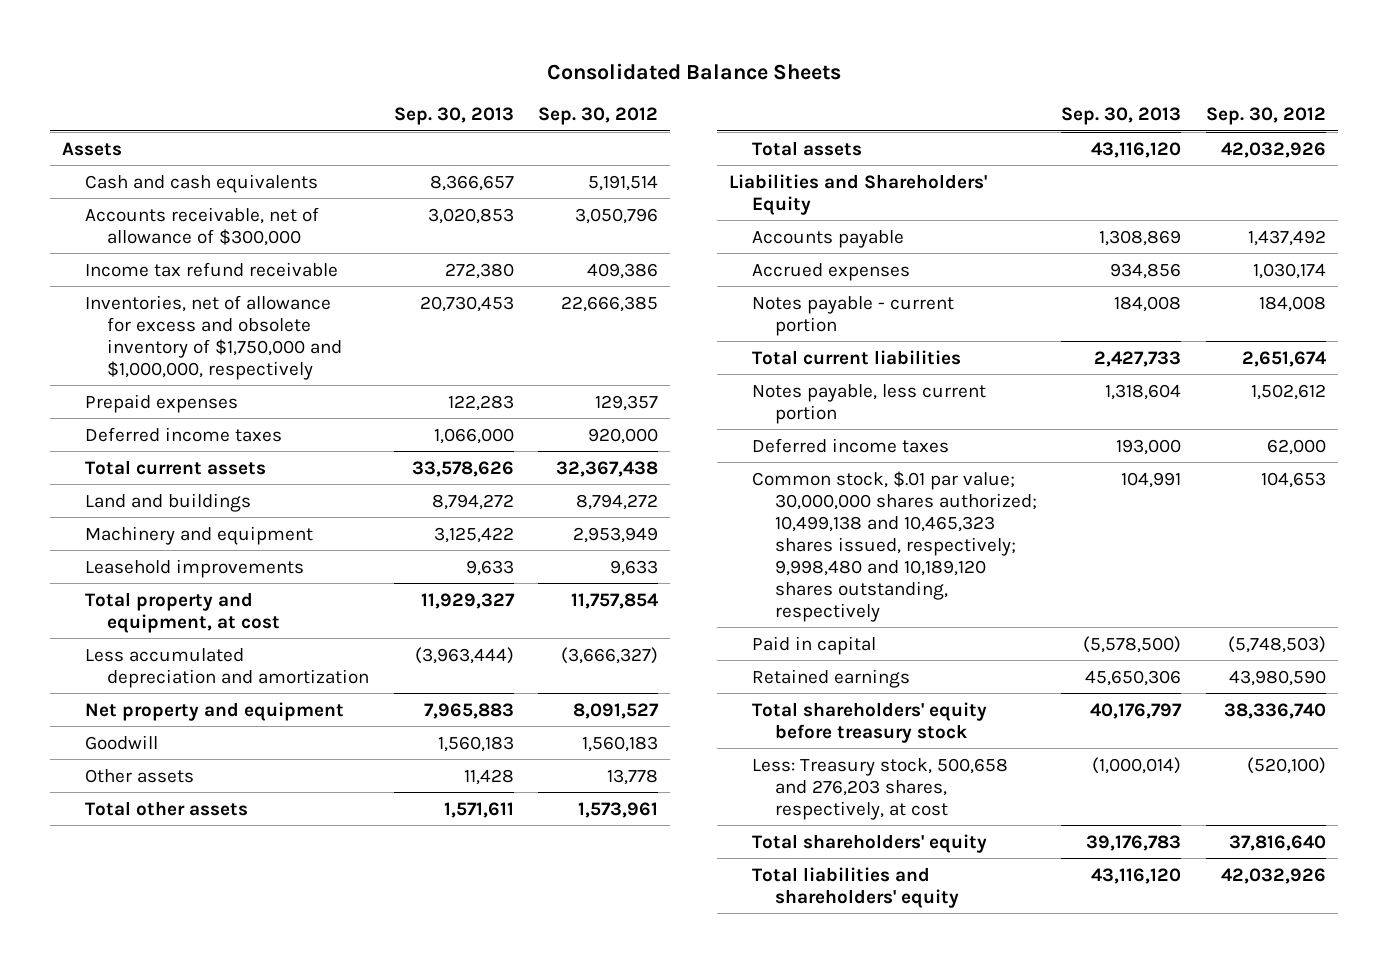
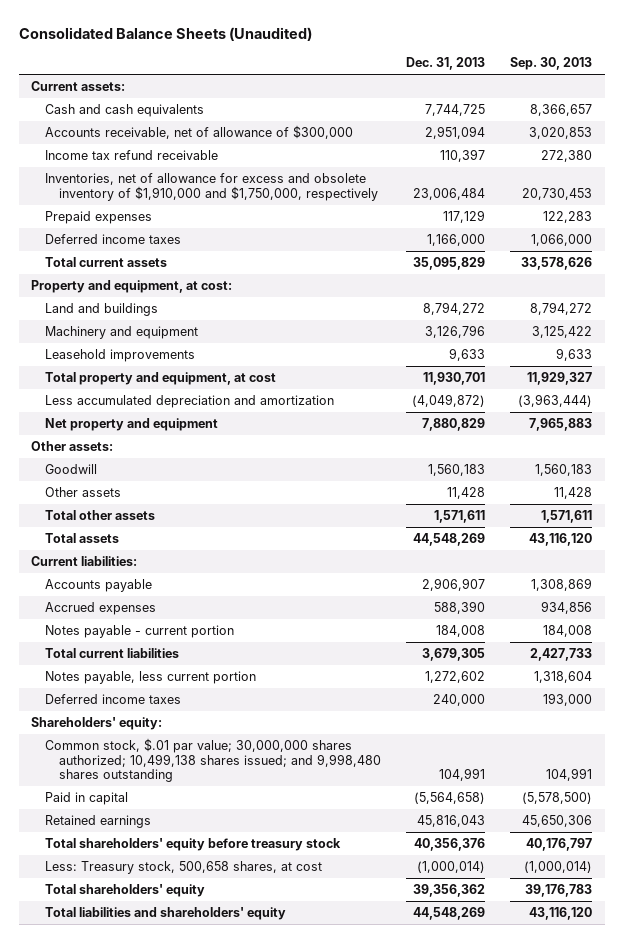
- Consolidated Balance Sheets
+ Consolidated Balance Sheets (Unaudited)
- | Sep. 30, 2013 | Sep. 30, 2012
+ | Dec. 31, 2013 | Sep. 30, 2013
- Assets
+ Current assets:
- Inventories, net of allowance for excess and obsolete inventory of $1,750,000 and $1,000,000, respectively | 20,730,453 | 22,666,385
+ Inventories, net of allowance for excess and obsolete inventory of $1,910,000 and $1,750,000, respectively | 23,006,484 | 20,730,453
+ Property and equipment, at cost:
+ Other assets:
- Liabilities and Shareholders' Equity
+ Current liabilities:
- Common stock, $.01 par value; 30,000,000 shares authorized; 10,499,138 and 10,465,323 shares issued, respectively; 9,998,480 and 10,189,120 shares outstanding, respectively | 104,991 | 104,653
+ Shareholders' equity:
+ Common stock, $.01 par value; 30,000,000 shares authorized; 10,499,138 shares issued; and 9,998,480 shares outstanding | 104,991 | 104,991
- Less: Treasury stock, 500,658 and 276,203 shares, respectively, at cost | (1,000,014) | (520,100)
+ Less: Treasury stock, 500,658 shares, at cost | (1,000,014) | (1,000,014)

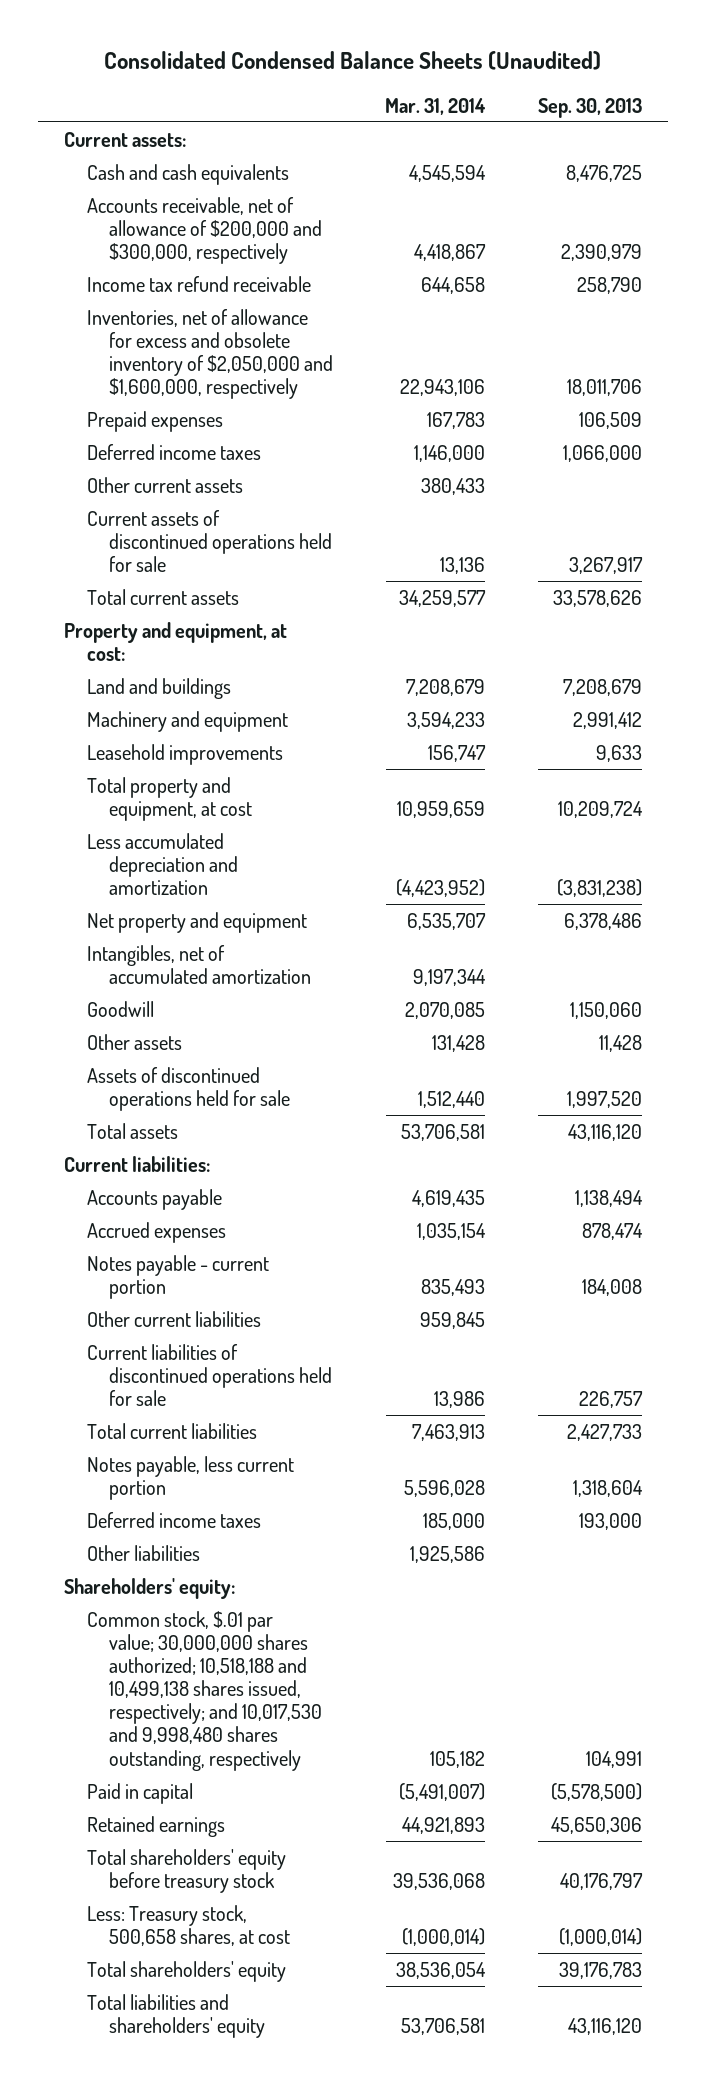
- Consolidated Balance Sheets (Unaudited)
+ Consolidated Condensed Balance Sheets (Unaudited)
- | Dec. 31, 2013 | Sep. 30, 2013
+ | Mar. 31, 2014 | Sep. 30, 2013
- Cash and cash equivalents | 7,744,725 | 8,366,657
- Accounts receivable, net of allowance of $300,000 | 2,951,094 | 3,020,853
- Income tax refund receivable | 110,397 | 272,380
- Inventories, net of allowance for excess and obsolete inventory of $1,910,000 and $1,750,000, respectively | 23,006,484 | 20,730,453
- Prepaid expenses | 117,129 | 122,283
+ Cash and cash equivalents | 4,545,594 | 8,476,725
+ Accounts receivable, net of allowance of $200,000 and $300,000, respectively | 4,418,867 | 2,390,979
+ Income tax refund receivable | 644,658 | 258,790
+ Inventories, net of allowance for excess and obsolete inventory of $2,050,000 and $1,600,000, respectively | 22,943,106 | 18,011,706
+ Prepaid expenses | 167,783 | 106,509
+ Other current assets | 380,433 |
+ Current assets of discontinued operations held for sale | 13,136 | 3,267,917
- Land and buildings | 8,794,272 | 8,794,272
- Machinery and equipment | 3,126,796 | 3,125,422
+ Land and buildings | 7,208,679 | 7,208,679
+ Machinery and equipment | 3,594,233 | 2,991,412
- Total property and equipment, at cost | 11,930,701 | 11,929,327
- Less accumulated depreciation and amortization | (4,049,872) | (3,963,444)
- Net property and equipment | 7,880,829 | 7,965,883
- Other assets:
- Goodwill | 1,560,183 | 1,560,183
+ Total property and equipment, at cost | 10,959,659 | 10,209,724
+ Less accumulated depreciation and amortization | (4,423,952) | (3,831,238)
+ Net property and equipment | 6,535,707 | 6,378,486
+ Intangibles, net of accumulated amortization | 9,197,344 |
+ Goodwill | 2,070,085 | 1,150,060
- Total other assets | 1,571,611 | 1,571,611
+ Assets of discontinued operations held for sale | 1,512,440 | 1,997,520
- Accounts payable | 2,906,907 | 1,308,869
- Accrued expenses | 588,390 | 934,856
+ Accounts payable | 4,619,435 | 1,138,494
+ Accrued expenses | 1,035,154 | 878,474
+ Other current liabilities | 959,845 |
+ Current liabilities of discontinued operations held for sale | 13,986 | 226,757
+ Other liabilities | 1,925,586 |
- Common stock, $.01 par value; 30,000,000 shares authorized; 10,499,138 shares issued; and 9,998,480 shares outstanding | 104,991 | 104,991
+ Common stock, $.01 par value; 30,000,000 shares authorized; 10,518,188 and 10,499,138 shares issued, respectively; and 10,017,530 and 9,998,480 shares outstanding, respectively | 105,182 | 104,991

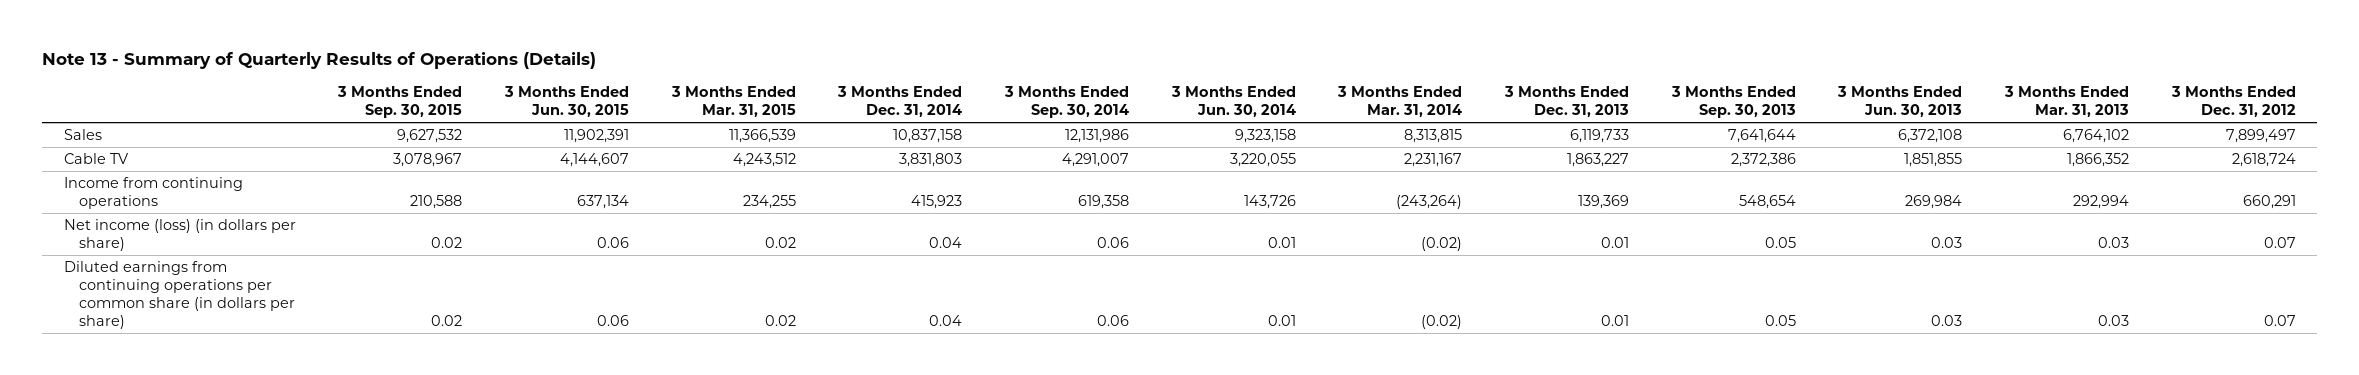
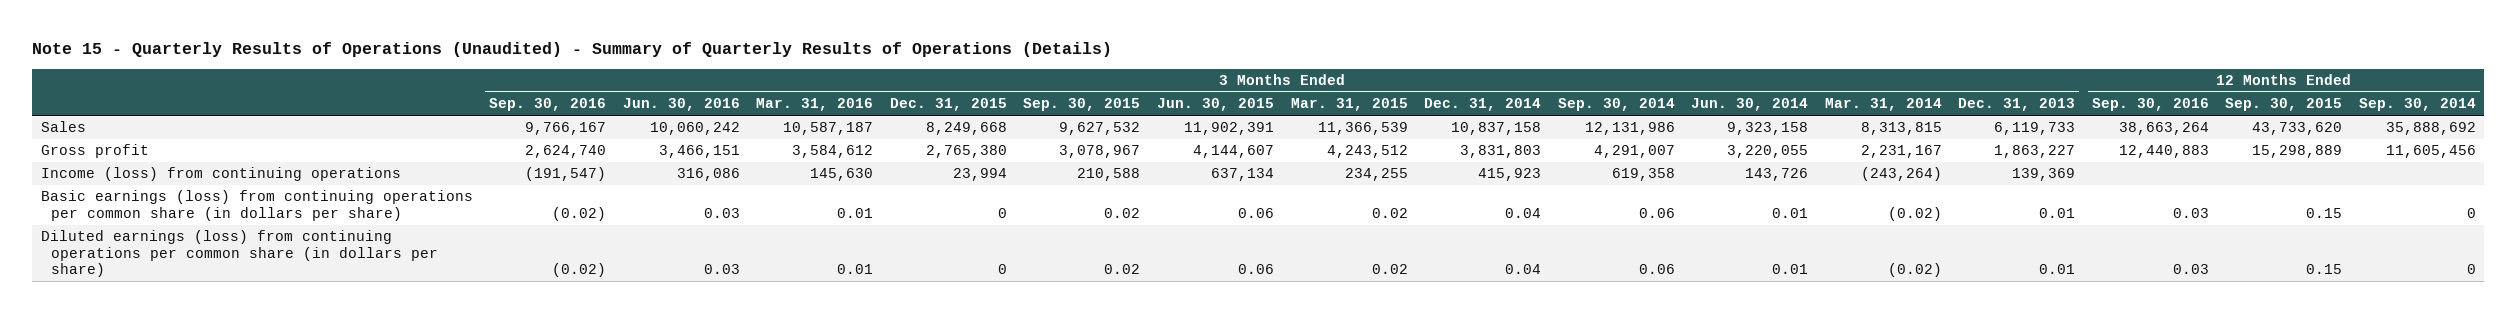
- Note 13 - Summary of Quarterly Results of Operations (Details)
+ Note 15 - Quarterly Results of Operations (Unaudited) - Summary of Quarterly Results of Operations (Details)
- | 3 Months Ended Sep. 30, 2015 | 3 Months Ended Jun. 30, 2015 | 3 Months Ended Mar. 31, 2015 | 3 Months Ended Dec. 31, 2014 | 3 Months Ended Sep. 30, 2014 | 3 Months Ended Jun. 30, 2014 | 3 Months Ended Mar. 31, 2014 | 3 Months Ended Dec. 31, 2013 | 3 Months Ended Sep. 30, 2013 | 3 Months Ended Jun. 30, 2013 | 3 Months Ended Mar. 31, 2013 | 3 Months Ended Dec. 31, 2012
+ | 3 Months Ended Sep. 30, 2016 | 3 Months Ended Jun. 30, 2016 | 3 Months Ended Mar. 31, 2016 | 3 Months Ended Dec. 31, 2015 | 3 Months Ended Sep. 30, 2015 | 3 Months Ended Jun. 30, 2015 | 3 Months Ended Mar. 31, 2015 | 3 Months Ended Dec. 31, 2014 | 3 Months Ended Sep. 30, 2014 | 3 Months Ended Jun. 30, 2014 | 3 Months Ended Mar. 31, 2014 | 3 Months Ended Dec. 31, 2013 | 12 Months Ended Sep. 30, 2016 | 12 Months Ended Sep. 30, 2015 | 12 Months Ended Sep. 30, 2014
- Cable TV | 3,078,967 | 4,144,607 | 4,243,512 | 3,831,803 | 4,291,007 | 3,220,055 | 2,231,167 | 1,863,227 | 2,372,386 | 1,851,855 | 1,866,352 | 2,618,724
- Income from continuing operations | 210,588 | 637,134 | 234,255 | 415,923 | 619,358 | 143,726 | (243,264) | 139,369 | 548,654 | 269,984 | 292,994 | 660,291
- Net income (loss) (in dollars per share) | 0.02 | 0.06 | 0.02 | 0.04 | 0.06 | 0.01 | (0.02) | 0.01 | 0.05 | 0.03 | 0.03 | 0.07
- Diluted earnings from continuing operations per common share (in dollars per share) | 0.02 | 0.06 | 0.02 | 0.04 | 0.06 | 0.01 | (0.02) | 0.01 | 0.05 | 0.03 | 0.03 | 0.07
+ Gross profit | 2,624,740 | 3,466,151 | 3,584,612 | 2,765,380 | 3,078,967 | 4,144,607 | 4,243,512 | 3,831,803 | 4,291,007 | 3,220,055 | 2,231,167 | 1,863,227 | 12,440,883 | 15,298,889 | 11,605,456
+ Income (loss) from continuing operations | (191,547) | 316,086 | 145,630 | 23,994 | 210,588 | 637,134 | 234,255 | 415,923 | 619,358 | 143,726 | (243,264) | 139,369 | | |
+ Basic earnings (loss) from continuing operations per common share (in dollars per share) | (0.02) | 0.03 | 0.01 | 0 | 0.02 | 0.06 | 0.02 | 0.04 | 0.06 | 0.01 | (0.02) | 0.01 | 0.03 | 0.15 | 0
+ Diluted earnings (loss) from continuing operations per common share (in dollars per share) | (0.02) | 0.03 | 0.01 | 0 | 0.02 | 0.06 | 0.02 | 0.04 | 0.06 | 0.01 | (0.02) | 0.01 | 0.03 | 0.15 | 0

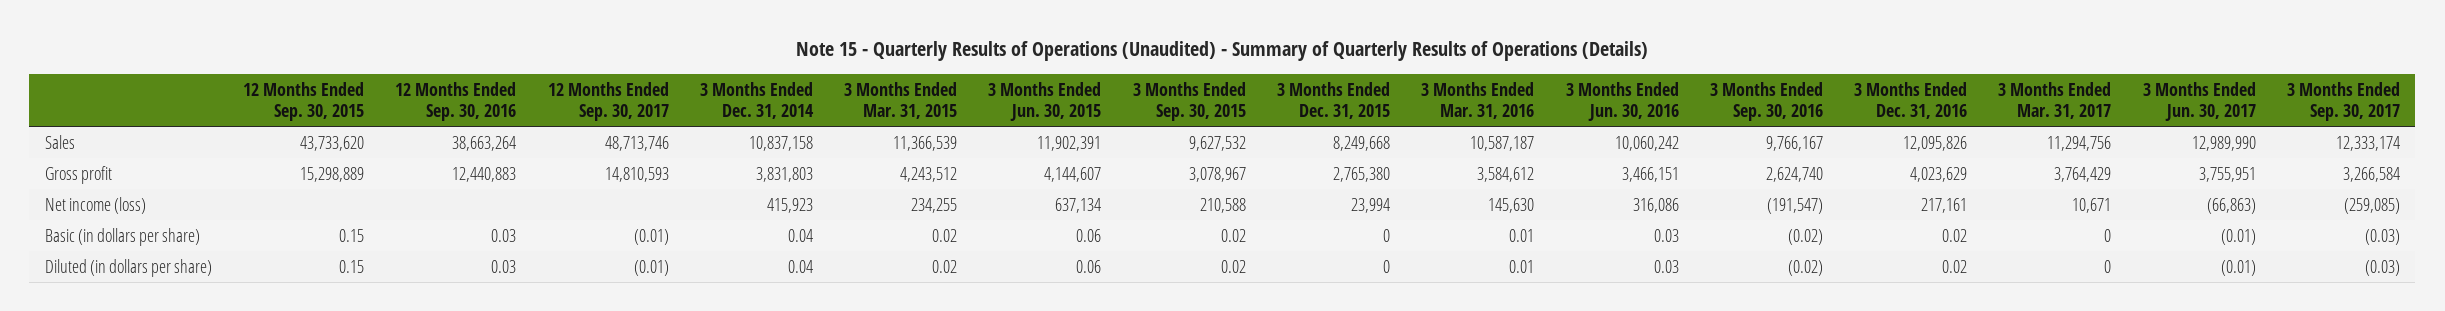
- | 3 Months Ended Sep. 30, 2016 | 3 Months Ended Jun. 30, 2016 | 3 Months Ended Mar. 31, 2016 | 3 Months Ended Dec. 31, 2015 | 3 Months Ended Sep. 30, 2015 | 3 Months Ended Jun. 30, 2015 | 3 Months Ended Mar. 31, 2015 | 3 Months Ended Dec. 31, 2014 | 3 Months Ended Sep. 30, 2014 | 3 Months Ended Jun. 30, 2014 | 3 Months Ended Mar. 31, 2014 | 3 Months Ended Dec. 31, 2013 | 12 Months Ended Sep. 30, 2016 | 12 Months Ended Sep. 30, 2015 | 12 Months Ended Sep. 30, 2014
+ | 12 Months Ended Sep. 30, 2015 | 12 Months Ended Sep. 30, 2016 | 12 Months Ended Sep. 30, 2017 | 3 Months Ended Dec. 31, 2014 | 3 Months Ended Mar. 31, 2015 | 3 Months Ended Jun. 30, 2015 | 3 Months Ended Sep. 30, 2015 | 3 Months Ended Dec. 31, 2015 | 3 Months Ended Mar. 31, 2016 | 3 Months Ended Jun. 30, 2016 | 3 Months Ended Sep. 30, 2016 | 3 Months Ended Dec. 31, 2016 | 3 Months Ended Mar. 31, 2017 | 3 Months Ended Jun. 30, 2017 | 3 Months Ended Sep. 30, 2017
- Income (loss) from continuing operations | (191,547) | 316,086 | 145,630 | 23,994 | 210,588 | 637,134 | 234,255 | 415,923 | 619,358 | 143,726 | (243,264) | 139,369 | | |
- Basic earnings (loss) from continuing operations per common share (in dollars per share) | (0.02) | 0.03 | 0.01 | 0 | 0.02 | 0.06 | 0.02 | 0.04 | 0.06 | 0.01 | (0.02) | 0.01 | 0.03 | 0.15 | 0
- Diluted earnings (loss) from continuing operations per common share (in dollars per share) | (0.02) | 0.03 | 0.01 | 0 | 0.02 | 0.06 | 0.02 | 0.04 | 0.06 | 0.01 | (0.02) | 0.01 | 0.03 | 0.15 | 0
+ Net income (loss) | | | | 415,923 | 234,255 | 637,134 | 210,588 | 23,994 | 145,630 | 316,086 | (191,547) | 217,161 | 10,671 | (66,863) | (259,085)
+ Basic (in dollars per share) | 0.15 | 0.03 | (0.01) | 0.04 | 0.02 | 0.06 | 0.02 | 0 | 0.01 | 0.03 | (0.02) | 0.02 | 0 | (0.01) | (0.03)
+ Diluted (in dollars per share) | 0.15 | 0.03 | (0.01) | 0.04 | 0.02 | 0.06 | 0.02 | 0 | 0.01 | 0.03 | (0.02) | 0.02 | 0 | (0.01) | (0.03)

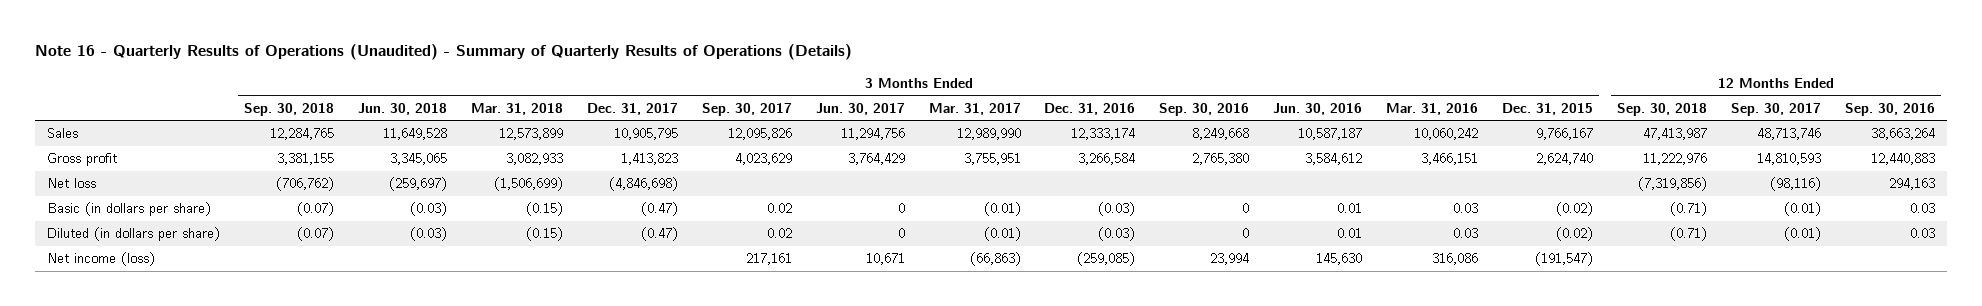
- Note 15 - Quarterly Results of Operations (Unaudited) - Summary of Quarterly Results of Operations (Details)
+ Note 16 - Quarterly Results of Operations (Unaudited) - Summary of Quarterly Results of Operations (Details)
- | 12 Months Ended Sep. 30, 2015 | 12 Months Ended Sep. 30, 2016 | 12 Months Ended Sep. 30, 2017 | 3 Months Ended Dec. 31, 2014 | 3 Months Ended Mar. 31, 2015 | 3 Months Ended Jun. 30, 2015 | 3 Months Ended Sep. 30, 2015 | 3 Months Ended Dec. 31, 2015 | 3 Months Ended Mar. 31, 2016 | 3 Months Ended Jun. 30, 2016 | 3 Months Ended Sep. 30, 2016 | 3 Months Ended Dec. 31, 2016 | 3 Months Ended Mar. 31, 2017 | 3 Months Ended Jun. 30, 2017 | 3 Months Ended Sep. 30, 2017
+ | 3 Months Ended Sep. 30, 2018 | 3 Months Ended Jun. 30, 2018 | 3 Months Ended Mar. 31, 2018 | 3 Months Ended Dec. 31, 2017 | 3 Months Ended Sep. 30, 2017 | 3 Months Ended Jun. 30, 2017 | 3 Months Ended Mar. 31, 2017 | 3 Months Ended Dec. 31, 2016 | 3 Months Ended Sep. 30, 2016 | 3 Months Ended Jun. 30, 2016 | 3 Months Ended Mar. 31, 2016 | 3 Months Ended Dec. 31, 2015 | 12 Months Ended Sep. 30, 2018 | 12 Months Ended Sep. 30, 2017 | 12 Months Ended Sep. 30, 2016
- Sales | 43,733,620 | 38,663,264 | 48,713,746 | 10,837,158 | 11,366,539 | 11,902,391 | 9,627,532 | 8,249,668 | 10,587,187 | 10,060,242 | 9,766,167 | 12,095,826 | 11,294,756 | 12,989,990 | 12,333,174
- Gross profit | 15,298,889 | 12,440,883 | 14,810,593 | 3,831,803 | 4,243,512 | 4,144,607 | 3,078,967 | 2,765,380 | 3,584,612 | 3,466,151 | 2,624,740 | 4,023,629 | 3,764,429 | 3,755,951 | 3,266,584
- Net income (loss) | | | | 415,923 | 234,255 | 637,134 | 210,588 | 23,994 | 145,630 | 316,086 | (191,547) | 217,161 | 10,671 | (66,863) | (259,085)
- Basic (in dollars per share) | 0.15 | 0.03 | (0.01) | 0.04 | 0.02 | 0.06 | 0.02 | 0 | 0.01 | 0.03 | (0.02) | 0.02 | 0 | (0.01) | (0.03)
- Diluted (in dollars per share) | 0.15 | 0.03 | (0.01) | 0.04 | 0.02 | 0.06 | 0.02 | 0 | 0.01 | 0.03 | (0.02) | 0.02 | 0 | (0.01) | (0.03)
+ Sales | 12,284,765 | 11,649,528 | 12,573,899 | 10,905,795 | 12,095,826 | 11,294,756 | 12,989,990 | 12,333,174 | 8,249,668 | 10,587,187 | 10,060,242 | 9,766,167 | 47,413,987 | 48,713,746 | 38,663,264
+ Gross profit | 3,381,155 | 3,345,065 | 3,082,933 | 1,413,823 | 4,023,629 | 3,764,429 | 3,755,951 | 3,266,584 | 2,765,380 | 3,584,612 | 3,466,151 | 2,624,740 | 11,222,976 | 14,810,593 | 12,440,883
+ Net loss | (706,762) | (259,697) | (1,506,699) | (4,846,698) | | | | | | | | | (7,319,856) | (98,116) | 294,163
+ Basic (in dollars per share) | (0.07) | (0.03) | (0.15) | (0.47) | 0.02 | 0 | (0.01) | (0.03) | 0 | 0.01 | 0.03 | (0.02) | (0.71) | (0.01) | 0.03
+ Diluted (in dollars per share) | (0.07) | (0.03) | (0.15) | (0.47) | 0.02 | 0 | (0.01) | (0.03) | 0 | 0.01 | 0.03 | (0.02) | (0.71) | (0.01) | 0.03
+ Net income (loss) | | | | | 217,161 | 10,671 | (66,863) | (259,085) | 23,994 | 145,630 | 316,086 | (191,547) | | |

